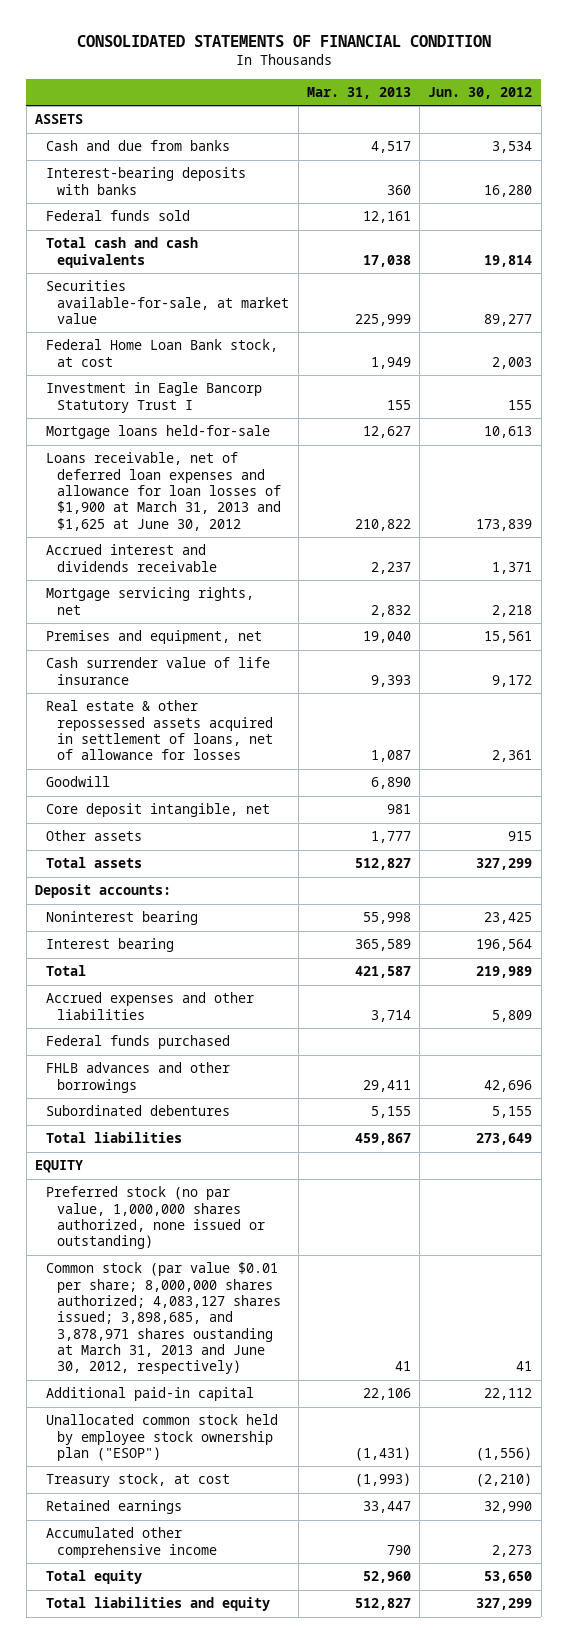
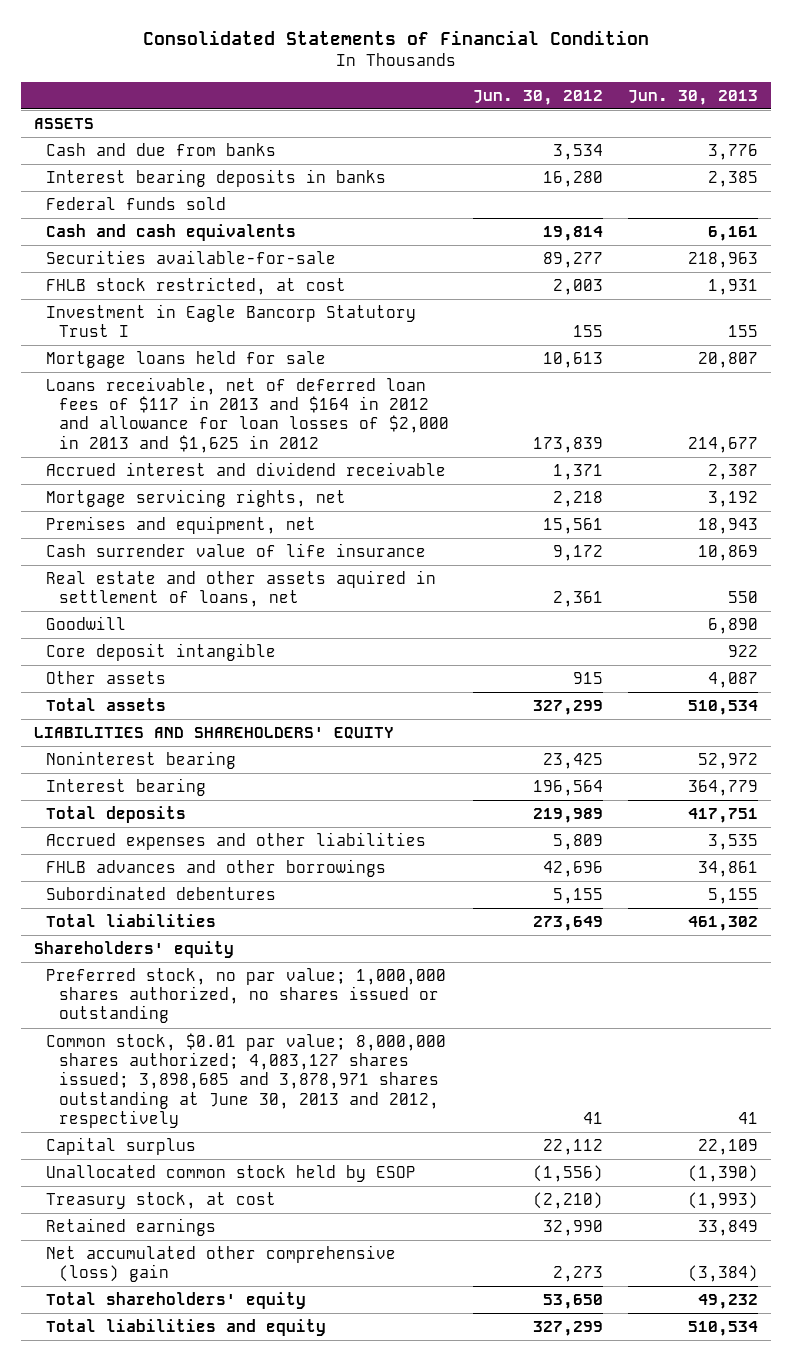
- CONSOLIDATED STATEMENTS OF FINANCIAL CONDITION
+ Consolidated Statements of Financial Condition
- | Mar. 31, 2013 | Jun. 30, 2012
+ | Jun. 30, 2012 | Jun. 30, 2013
- Interest-bearing deposits with banks | 360 | 16,280
+ Interest bearing deposits in banks | 16,280 | 2,385
- Total cash and cash equivalents | 17,038 | 19,814
- Securities available-for-sale, at market value | 225,999 | 89,277
- Federal Home Loan Bank stock, at cost | 1,949 | 2,003
+ Cash and cash equivalents | 19,814 | 6,161
+ Securities available-for-sale | 89,277 | 218,963
+ FHLB stock restricted, at cost | 2,003 | 1,931
- Mortgage loans held-for-sale | 12,627 | 10,613
- Loans receivable, net of deferred loan expenses and allowance for loan losses of $1,900 at March 31, 2013 and $1,625 at June 30, 2012 | 210,822 | 173,839
- Accrued interest and dividends receivable | 2,237 | 1,371
+ Mortgage loans held for sale | 10,613 | 20,807
+ Loans receivable, net of deferred loan fees of $117 in 2013 and $164 in 2012 and allowance for loan losses of $2,000 in 2013 and $1,625 in 2012 | 173,839 | 214,677
+ Accrued interest and dividend receivable | 1,371 | 2,387
- Real estate & other repossessed assets acquired in settlement of loans, net of allowance for losses | 1,087 | 2,361
+ Real estate and other assets aquired in settlement of loans, net | 2,361 | 550
- Core deposit intangible, net | 981 |
+ Core deposit intangible | | 922
- Deposit accounts:
+ LIABILITIES AND SHAREHOLDERS' EQUITY
- Total | 421,587 | 219,989
+ Total deposits | 219,989 | 417,751
- Federal funds purchased
- EQUITY
- Preferred stock (no par value, 1,000,000 shares authorized, none issued or outstanding)
- Common stock (par value $0.01 per share; 8,000,000 shares authorized; 4,083,127 shares issued; 3,898,685, and 3,878,971 shares oustanding at March 31, 2013 and June 30, 2012, respectively) | 41 | 41
- Additional paid-in capital | 22,106 | 22,112
- Unallocated common stock held by employee stock ownership plan ("ESOP") | (1,431) | (1,556)
+ Shareholders' equity
+ Preferred stock, no par value; 1,000,000 shares authorized, no shares issued or outstanding
+ Common stock, $0.01 par value; 8,000,000 shares authorized; 4,083,127 shares issued; 3,898,685 and 3,878,971 shares outstanding at June 30, 2013 and 2012, respectively | 41 | 41
+ Capital surplus | 22,112 | 22,109
+ Unallocated common stock held by ESOP | (1,556) | (1,390)
- Accumulated other comprehensive income | 790 | 2,273
- Total equity | 52,960 | 53,650
+ Net accumulated other comprehensive (loss) gain | 2,273 | (3,384)
+ Total shareholders' equity | 53,650 | 49,232

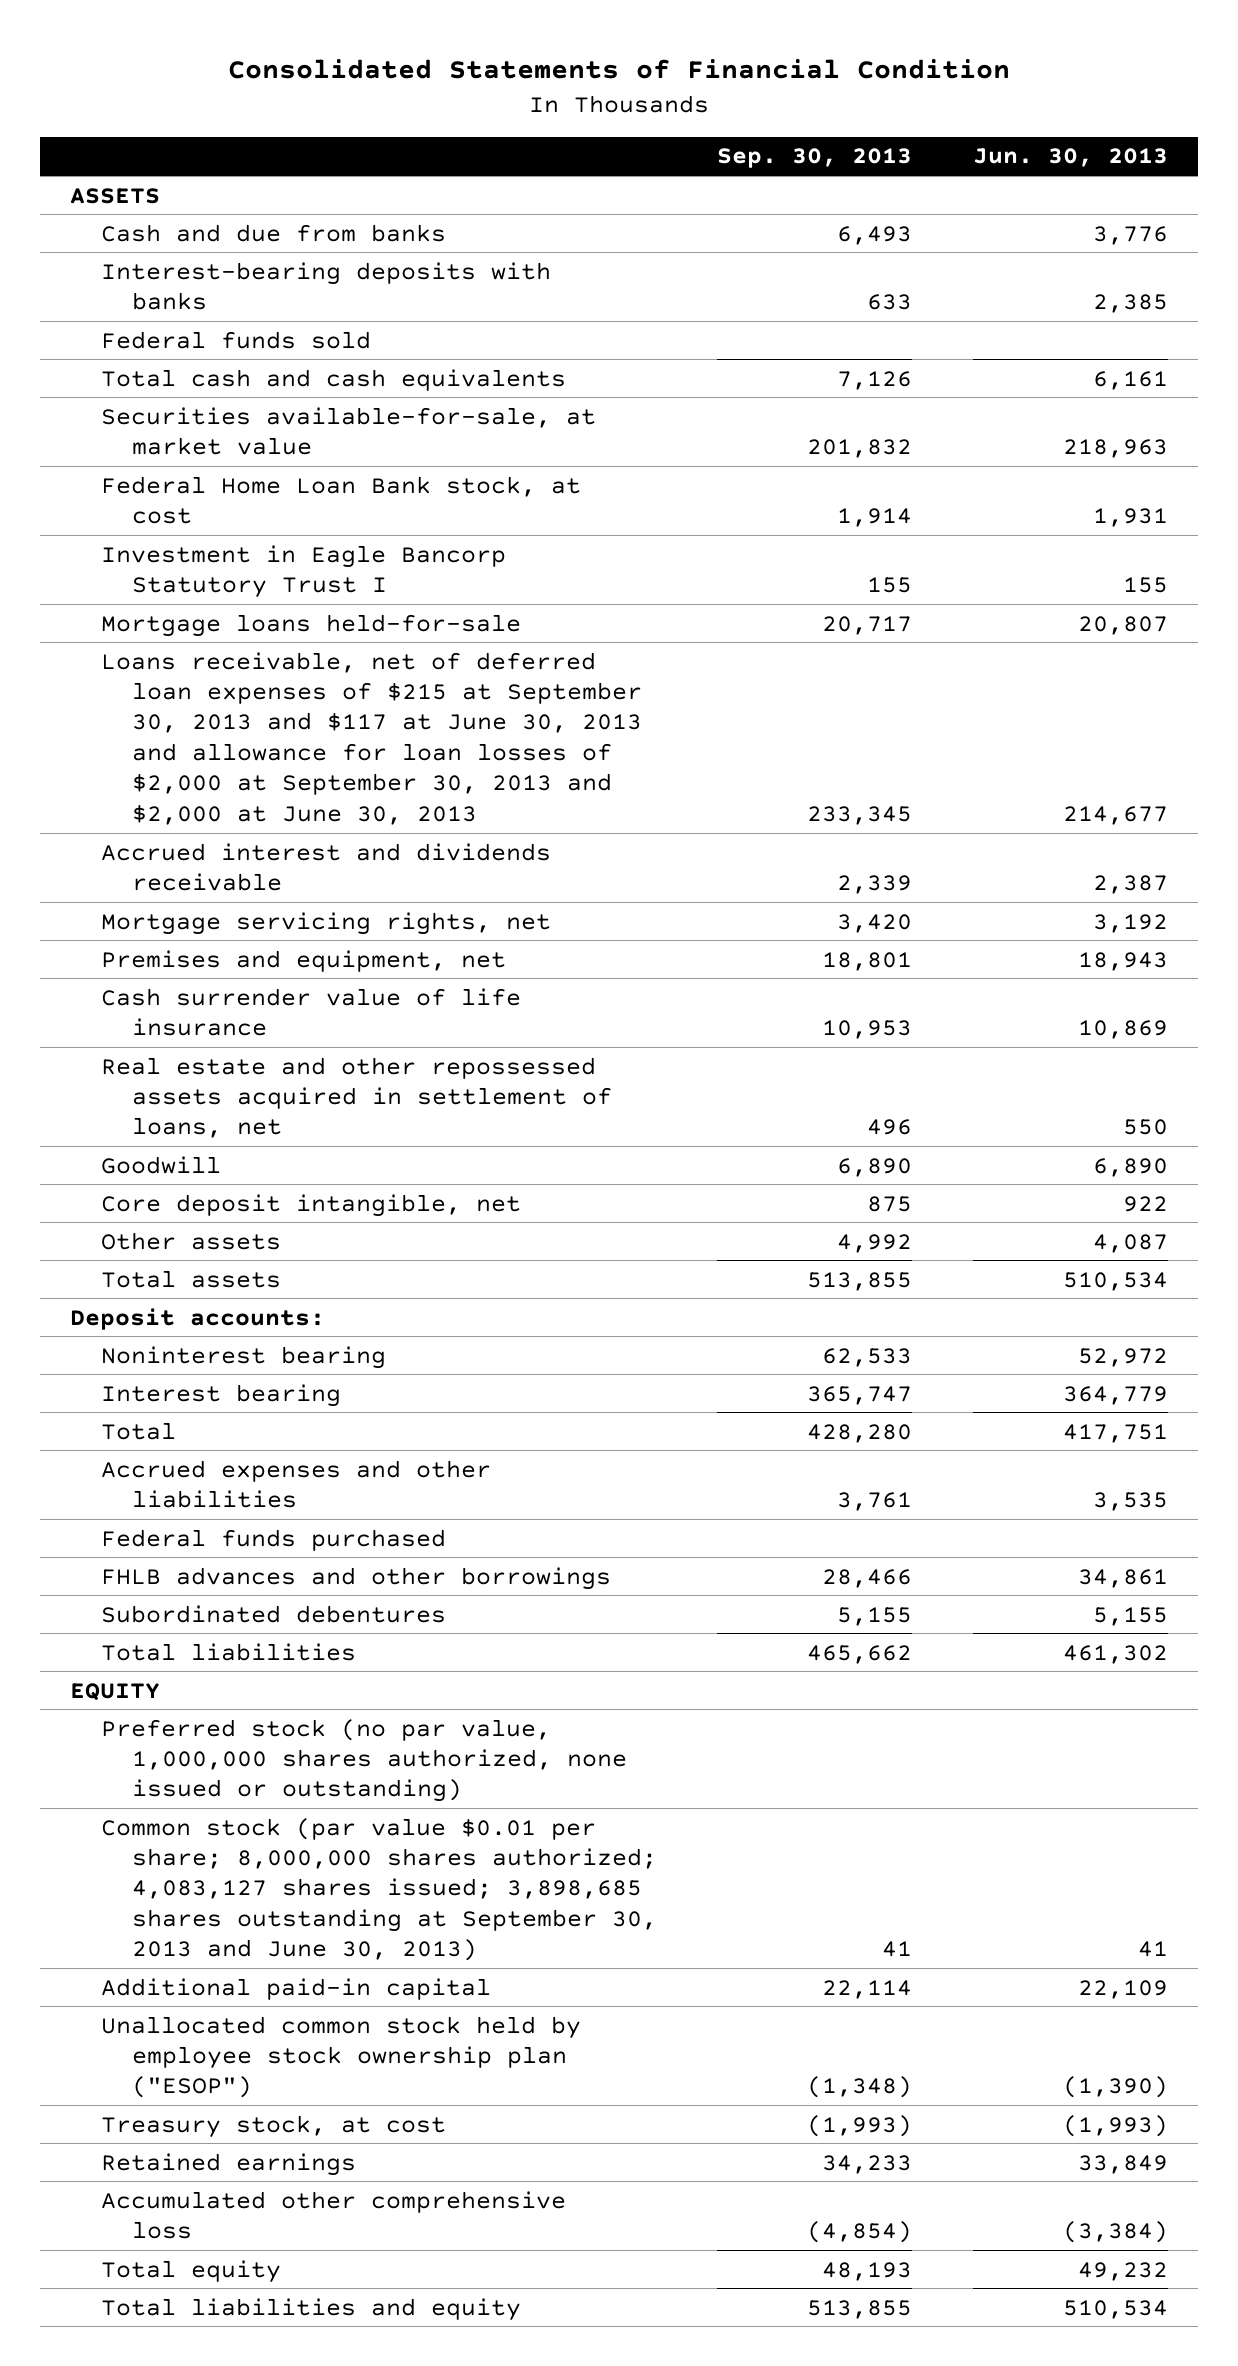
- | Jun. 30, 2012 | Jun. 30, 2013
+ | Sep. 30, 2013 | Jun. 30, 2013
- Interest bearing deposits in banks | 16,280 | 2,385
+ Interest-bearing deposits with banks | 633 | 2,385
- Cash and cash equivalents | 19,814 | 6,161
- Securities available-for-sale | 89,277 | 218,963
- FHLB stock restricted, at cost | 2,003 | 1,931
+ Total cash and cash equivalents | 7,126 | 6,161
+ Securities available-for-sale, at market value | 201,832 | 218,963
+ Federal Home Loan Bank stock, at cost | 1,914 | 1,931
- Mortgage loans held for sale | 10,613 | 20,807
- Loans receivable, net of deferred loan fees of $117 in 2013 and $164 in 2012 and allowance for loan losses of $2,000 in 2013 and $1,625 in 2012 | 173,839 | 214,677
- Accrued interest and dividend receivable | 1,371 | 2,387
+ Mortgage loans held-for-sale | 20,717 | 20,807
+ Loans receivable, net of deferred loan expenses of $215 at September 30, 2013 and $117 at June 30, 2013 and allowance for loan losses of $2,000 at September 30, 2013 and $2,000 at June 30, 2013 | 233,345 | 214,677
+ Accrued interest and dividends receivable | 2,339 | 2,387
- Real estate and other assets aquired in settlement of loans, net | 2,361 | 550
+ Real estate and other repossessed assets acquired in settlement of loans, net | 496 | 550
- Core deposit intangible | | 922
+ Core deposit intangible, net | 875 | 922
- LIABILITIES AND SHAREHOLDERS' EQUITY
+ Deposit accounts:
- Total deposits | 219,989 | 417,751
+ Total | 428,280 | 417,751
+ Federal funds purchased
- Shareholders' equity
- Preferred stock, no par value; 1,000,000 shares authorized, no shares issued or outstanding
- Common stock, $0.01 par value; 8,000,000 shares authorized; 4,083,127 shares issued; 3,898,685 and 3,878,971 shares outstanding at June 30, 2013 and 2012, respectively | 41 | 41
- Capital surplus | 22,112 | 22,109
- Unallocated common stock held by ESOP | (1,556) | (1,390)
+ EQUITY
+ Preferred stock (no par value, 1,000,000 shares authorized, none issued or outstanding)
+ Common stock (par value $0.01 per share; 8,000,000 shares authorized; 4,083,127 shares issued; 3,898,685 shares outstanding at September 30, 2013 and June 30, 2013) | 41 | 41
+ Additional paid-in capital | 22,114 | 22,109
+ Unallocated common stock held by employee stock ownership plan ("ESOP") | (1,348) | (1,390)
- Net accumulated other comprehensive (loss) gain | 2,273 | (3,384)
- Total shareholders' equity | 53,650 | 49,232
+ Accumulated other comprehensive loss | (4,854) | (3,384)
+ Total equity | 48,193 | 49,232

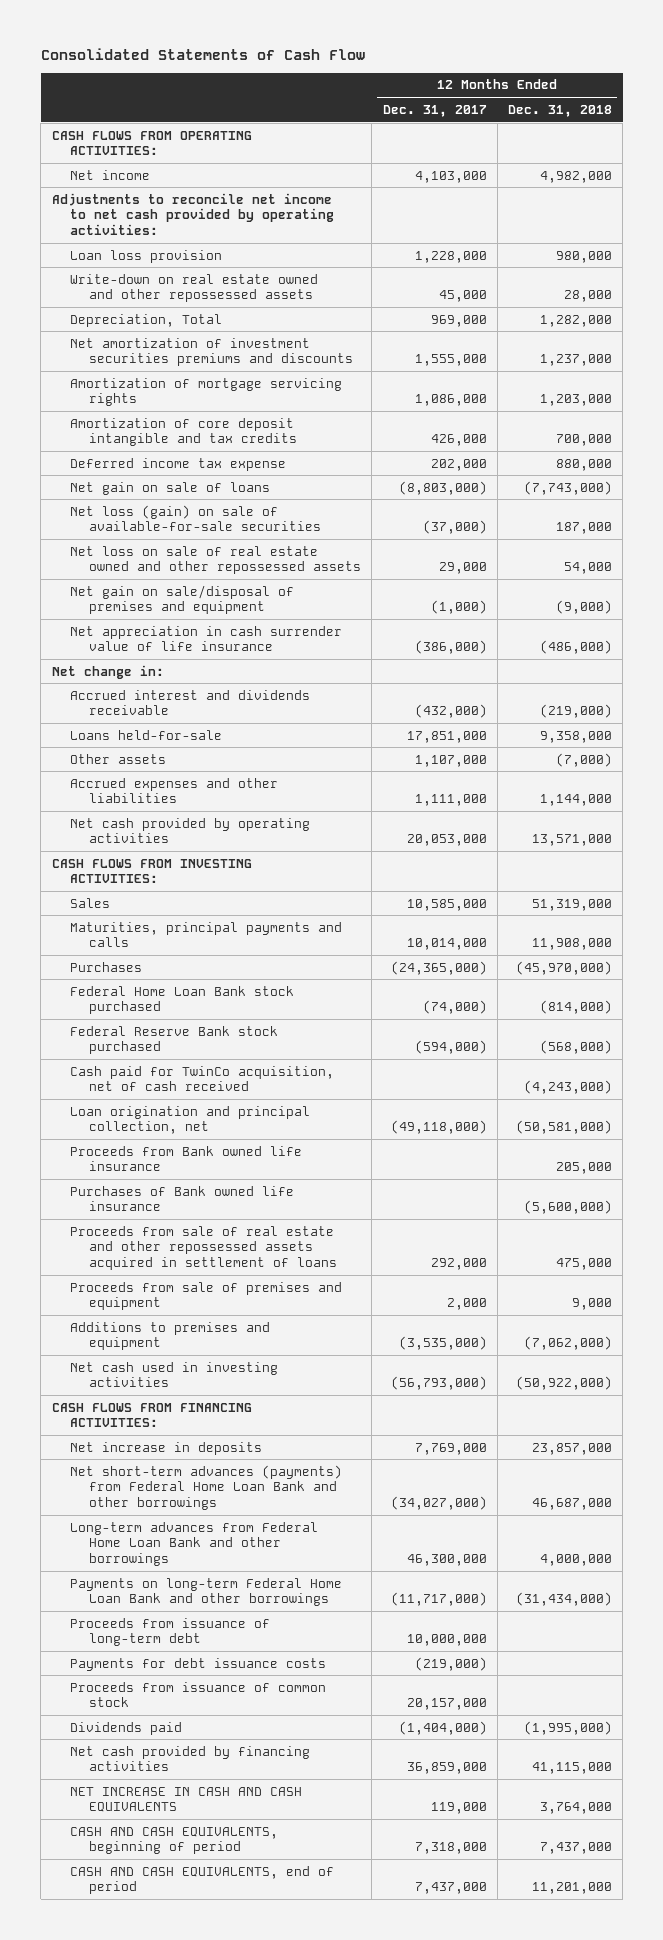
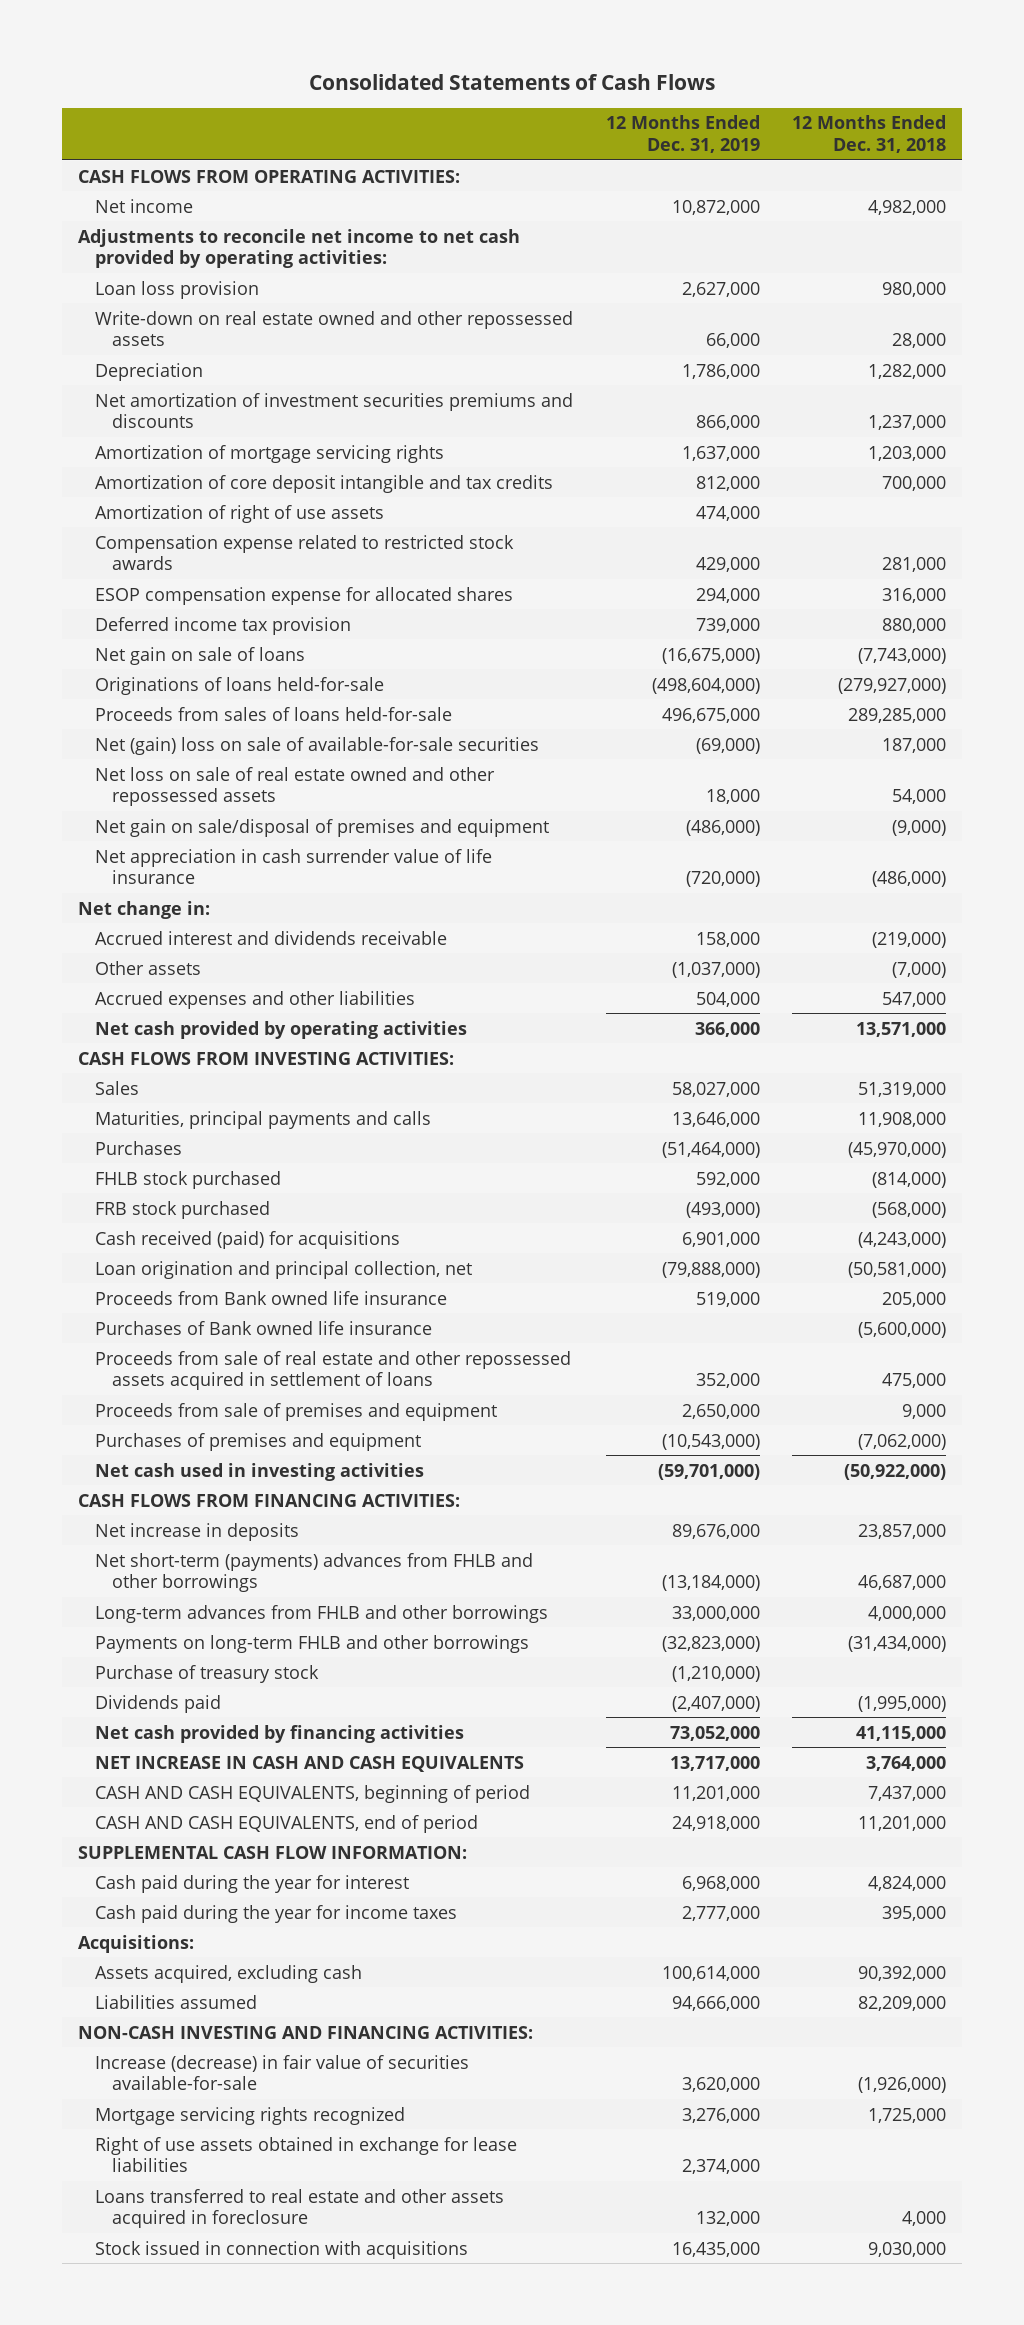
- Consolidated Statements of Cash Flow
+ Consolidated Statements of Cash Flows
- | 12 Months Ended Dec. 31, 2017 | 12 Months Ended Dec. 31, 2018
+ | 12 Months Ended Dec. 31, 2019 | 12 Months Ended Dec. 31, 2018
- Depreciation, Total | 969,000 | 1,282,000
+ Depreciation | 1,786,000 | 1,282,000
- Deferred income tax expense | 202,000 | 880,000
+ Amortization of right of use assets | 474,000 |
+ Compensation expense related to restricted stock awards | 429,000 | 281,000
+ ESOP compensation expense for allocated shares | 294,000 | 316,000
+ Deferred income tax provision | 739,000 | 880,000
- Net loss (gain) on sale of available-for-sale securities | (37,000) | 187,000
+ Originations of loans held-for-sale | (498,604,000) | (279,927,000)
+ Proceeds from sales of loans held-for-sale | 496,675,000 | 289,285,000
+ Net (gain) loss on sale of available-for-sale securities | (69,000) | 187,000
- Loans held-for-sale | 17,851,000 | 9,358,000
- Accrued expenses and other liabilities | 1,111,000 | 1,144,000
+ Accrued expenses and other liabilities | 504,000 | 547,000
- Federal Home Loan Bank stock purchased | (74,000) | (814,000)
- Federal Reserve Bank stock purchased | (594,000) | (568,000)
- Cash paid for TwinCo acquisition, net of cash received | | (4,243,000)
+ FHLB stock purchased | 592,000 | (814,000)
+ FRB stock purchased | (493,000) | (568,000)
+ Cash received (paid) for acquisitions | 6,901,000 | (4,243,000)
- Additions to premises and equipment | (3,535,000) | (7,062,000)
+ Purchases of premises and equipment | (10,543,000) | (7,062,000)
- Net short-term advances (payments) from Federal Home Loan Bank and other borrowings | (34,027,000) | 46,687,000
- Long-term advances from Federal Home Loan Bank and other borrowings | 46,300,000 | 4,000,000
- Payments on long-term Federal Home Loan Bank and other borrowings | (11,717,000) | (31,434,000)
- Proceeds from issuance of long-term debt | 10,000,000 |
- Payments for debt issuance costs | (219,000) |
- Proceeds from issuance of common stock | 20,157,000 |
+ Net short-term (payments) advances from FHLB and other borrowings | (13,184,000) | 46,687,000
+ Long-term advances from FHLB and other borrowings | 33,000,000 | 4,000,000
+ Payments on long-term FHLB and other borrowings | (32,823,000) | (31,434,000)
+ Purchase of treasury stock | (1,210,000) |
+ SUPPLEMENTAL CASH FLOW INFORMATION:
+ Cash paid during the year for interest | 6,968,000 | 4,824,000
+ Cash paid during the year for income taxes | 2,777,000 | 395,000
+ Acquisitions:
+ Assets acquired, excluding cash | 100,614,000 | 90,392,000
+ Liabilities assumed | 94,666,000 | 82,209,000
+ NON-CASH INVESTING AND FINANCING ACTIVITIES:
+ Increase (decrease) in fair value of securities available-for-sale | 3,620,000 | (1,926,000)
+ Mortgage servicing rights recognized | 3,276,000 | 1,725,000
+ Right of use assets obtained in exchange for lease liabilities | 2,374,000 |
+ Loans transferred to real estate and other assets acquired in foreclosure | 132,000 | 4,000
+ Stock issued in connection with acquisitions | 16,435,000 | 9,030,000

